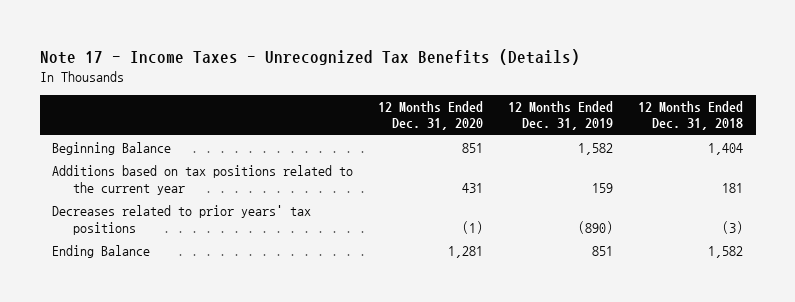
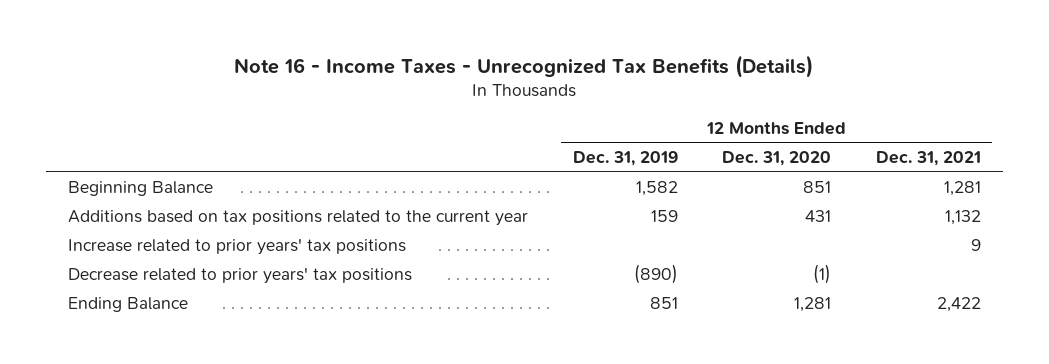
- Note 17 - Income Taxes - Unrecognized Tax Benefits (Details)
+ Note 16 - Income Taxes - Unrecognized Tax Benefits (Details)
- | 12 Months Ended Dec. 31, 2020 | 12 Months Ended Dec. 31, 2019 | 12 Months Ended Dec. 31, 2018
+ | 12 Months Ended Dec. 31, 2019 | 12 Months Ended Dec. 31, 2020 | 12 Months Ended Dec. 31, 2021
- Decreases related to prior years' tax positions | (1) | (890) | (3)
+ Increase related to prior years' tax positions | | | 9
+ Decrease related to prior years' tax positions | (890) | (1) |

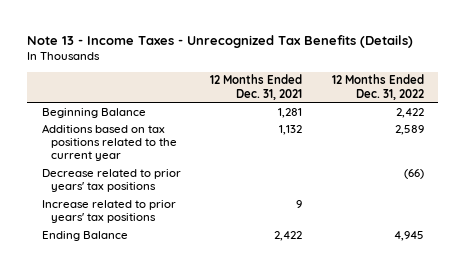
- Note 16 - Income Taxes - Unrecognized Tax Benefits (Details)
+ Note 13 - Income Taxes - Unrecognized Tax Benefits (Details)
- | 12 Months Ended Dec. 31, 2019 | 12 Months Ended Dec. 31, 2020 | 12 Months Ended Dec. 31, 2021
+ | 12 Months Ended Dec. 31, 2021 | 12 Months Ended Dec. 31, 2022
moved down: Increase related to prior years' tax positions | 9 |

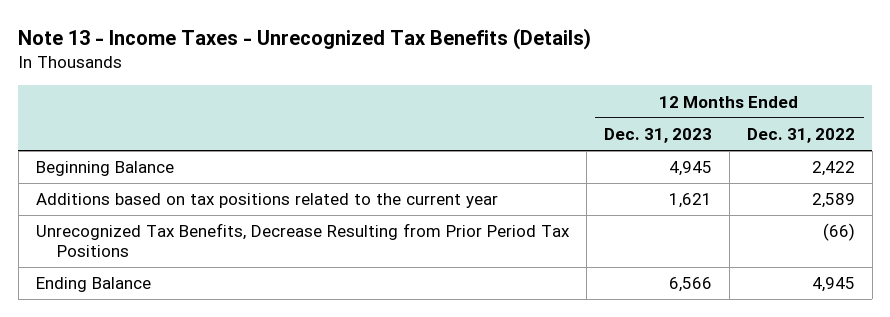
- | 12 Months Ended Dec. 31, 2021 | 12 Months Ended Dec. 31, 2022
+ | 12 Months Ended Dec. 31, 2023 | 12 Months Ended Dec. 31, 2022
- Decrease related to prior years' tax positions | | (66)
- Increase related to prior years' tax positions | 9 |
+ Unrecognized Tax Benefits, Decrease Resulting from Prior Period Tax Positions | | (66)

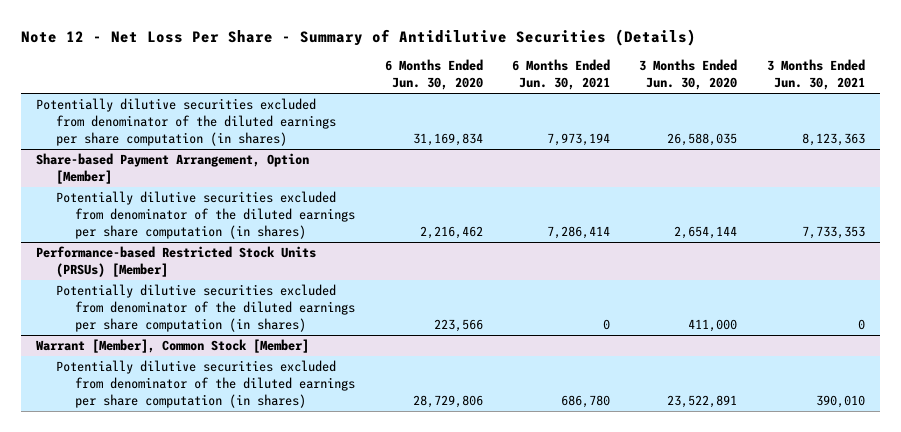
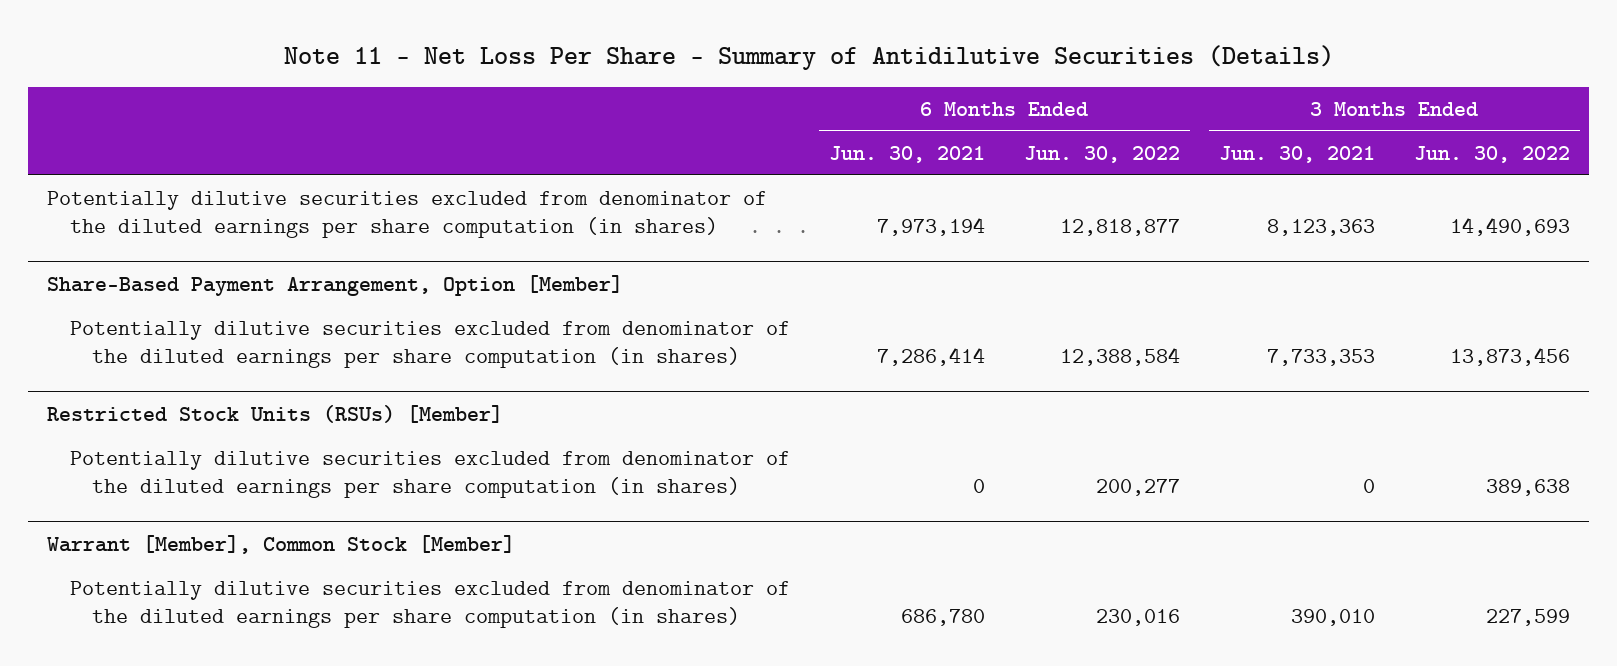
- Note 12 - Net Loss Per Share - Summary of Antidilutive Securities (Details)
+ Note 11 - Net Loss Per Share - Summary of Antidilutive Securities (Details)
- | 6 Months Ended Jun. 30, 2020 | 6 Months Ended Jun. 30, 2021 | 3 Months Ended Jun. 30, 2020 | 3 Months Ended Jun. 30, 2021
+ | 6 Months Ended Jun. 30, 2021 | 6 Months Ended Jun. 30, 2022 | 3 Months Ended Jun. 30, 2021 | 3 Months Ended Jun. 30, 2022
- Share-based Payment Arrangement, Option [Member]
+ Share-Based Payment Arrangement, Option [Member]
- Performance-based Restricted Stock Units (PRSUs) [Member]
+ Restricted Stock Units (RSUs) [Member]

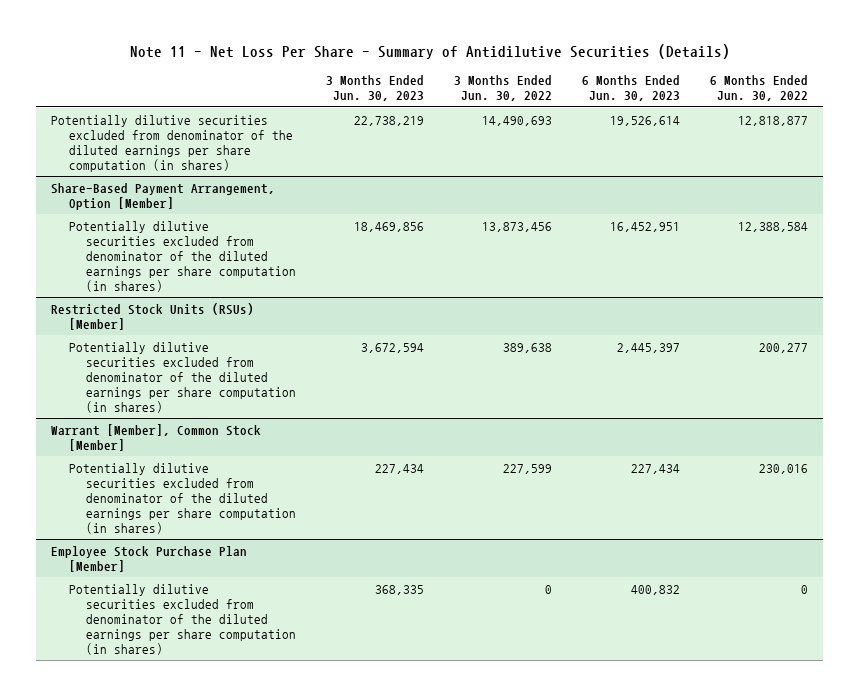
- | 6 Months Ended Jun. 30, 2021 | 6 Months Ended Jun. 30, 2022 | 3 Months Ended Jun. 30, 2021 | 3 Months Ended Jun. 30, 2022
+ | 3 Months Ended Jun. 30, 2023 | 3 Months Ended Jun. 30, 2022 | 6 Months Ended Jun. 30, 2023 | 6 Months Ended Jun. 30, 2022
+ Employee Stock Purchase Plan [Member]
+ Potentially dilutive securities excluded from denominator of the diluted earnings per share computation (in shares) | 368,335 | 0 | 400,832 | 0

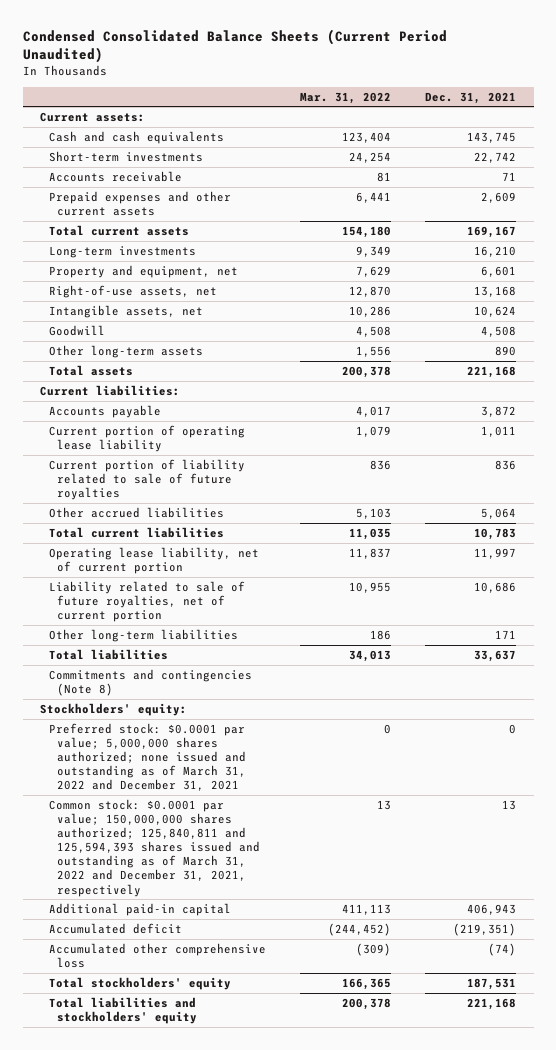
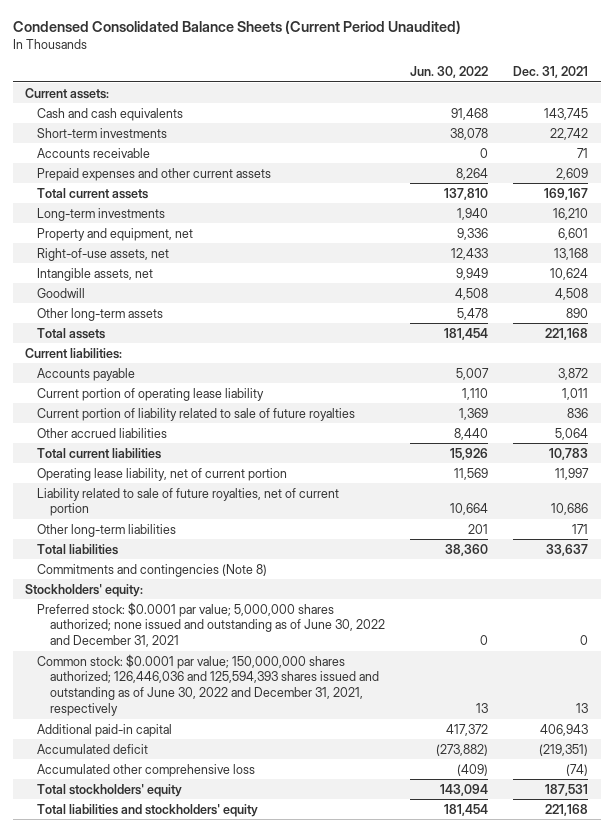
- | Mar. 31, 2022 | Dec. 31, 2021
+ | Jun. 30, 2022 | Dec. 31, 2021
- Preferred stock: $0.0001 par value; 5,000,000 shares authorized; none issued and outstanding as of March 31, 2022 and December 31, 2021 | 0 | 0
- Common stock: $0.0001 par value; 150,000,000 shares authorized; 125,840,811 and 125,594,393 shares issued and outstanding as of March 31, 2022 and December 31, 2021, respectively | 13 | 13
+ Preferred stock: $0.0001 par value; 5,000,000 shares authorized; none issued and outstanding as of June 30, 2022 and December 31, 2021 | 0 | 0
+ Common stock: $0.0001 par value; 150,000,000 shares authorized; 126,446,036 and 125,594,393 shares issued and outstanding as of June 30, 2022 and December 31, 2021, respectively | 13 | 13

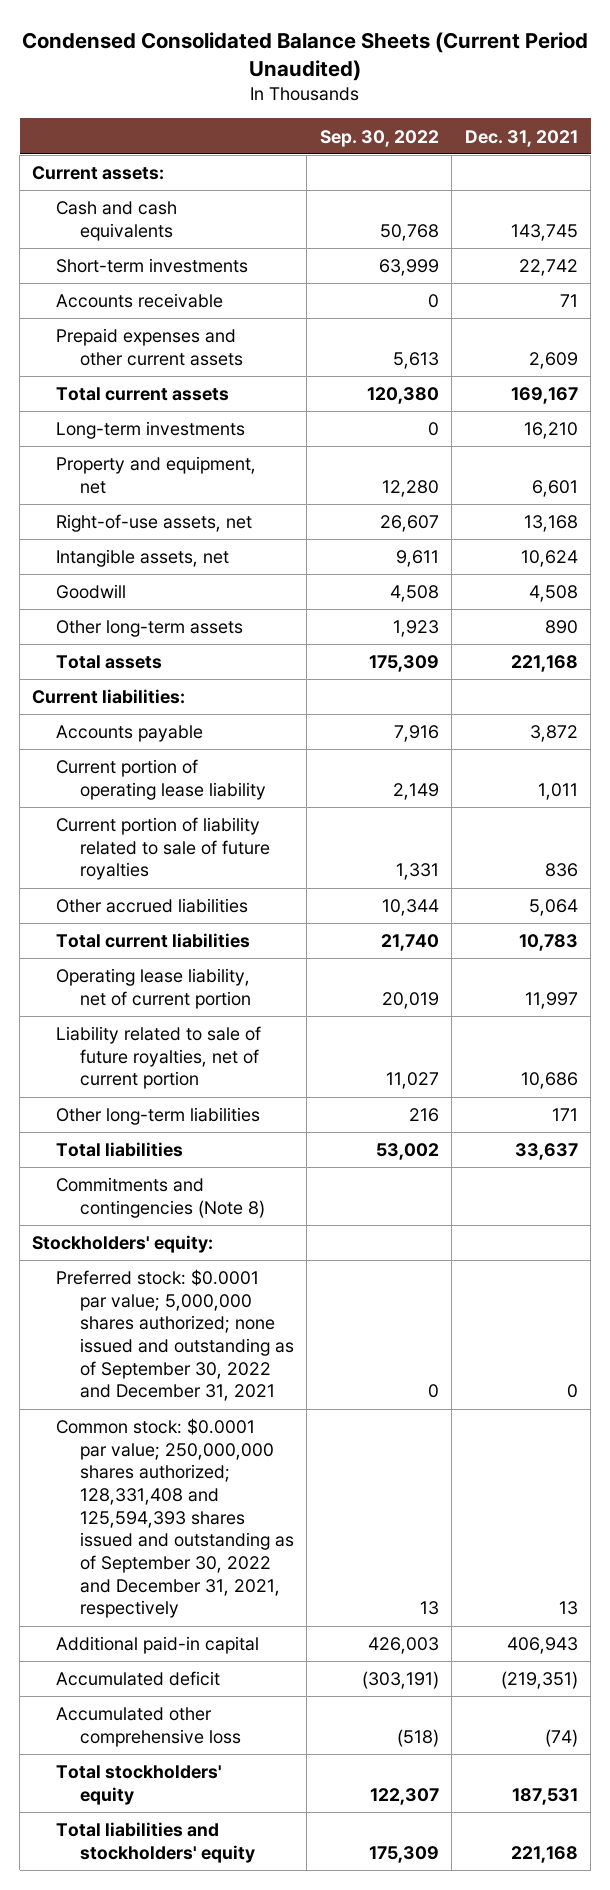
- | Jun. 30, 2022 | Dec. 31, 2021
+ | Sep. 30, 2022 | Dec. 31, 2021
- Preferred stock: $0.0001 par value; 5,000,000 shares authorized; none issued and outstanding as of June 30, 2022 and December 31, 2021 | 0 | 0
- Common stock: $0.0001 par value; 150,000,000 shares authorized; 126,446,036 and 125,594,393 shares issued and outstanding as of June 30, 2022 and December 31, 2021, respectively | 13 | 13
+ Preferred stock: $0.0001 par value; 5,000,000 shares authorized; none issued and outstanding as of September 30, 2022 and December 31, 2021 | 0 | 0
+ Common stock: $0.0001 par value; 250,000,000 shares authorized; 128,331,408 and 125,594,393 shares issued and outstanding as of September 30, 2022 and December 31, 2021, respectively | 13 | 13

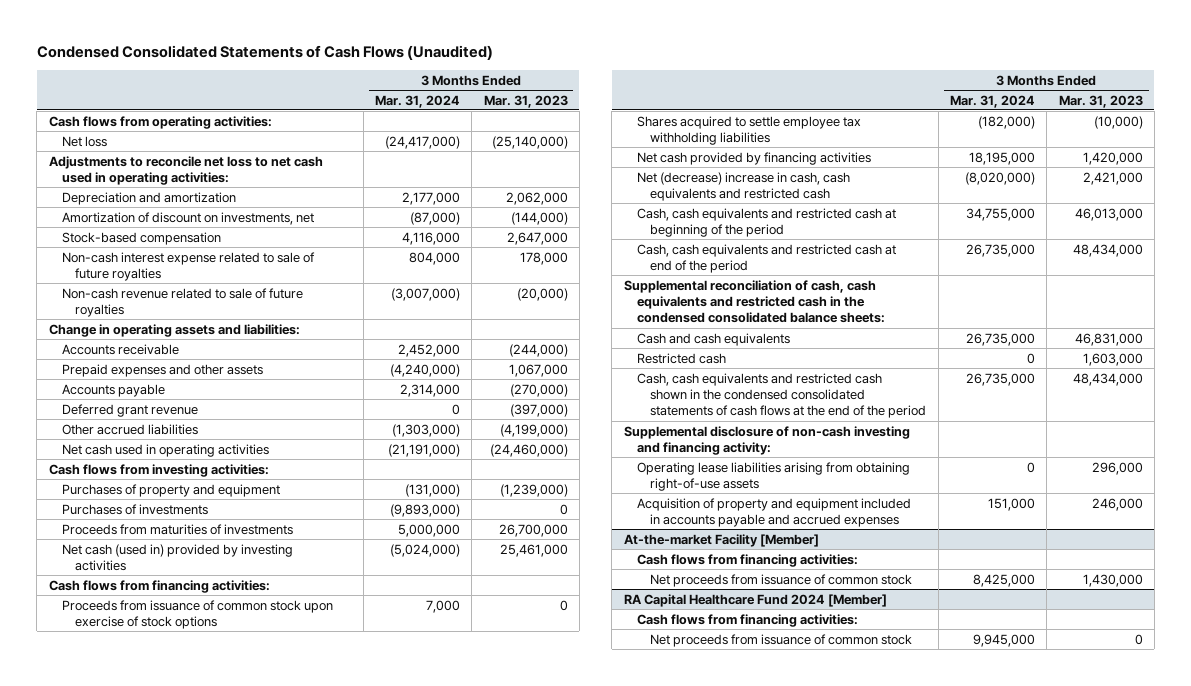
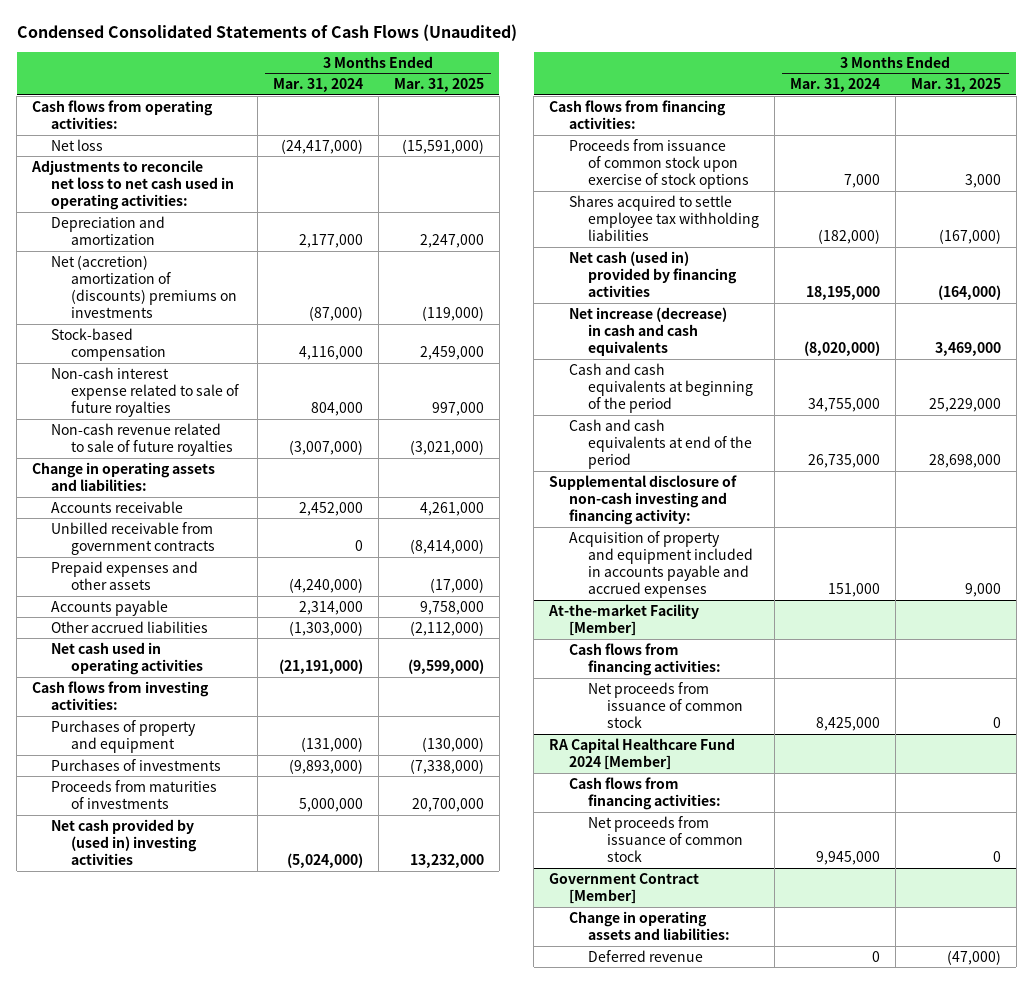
- | 3 Months Ended Mar. 31, 2024 | 3 Months Ended Mar. 31, 2023
+ | 3 Months Ended Mar. 31, 2024 | 3 Months Ended Mar. 31, 2025
- Amortization of discount on investments, net | (87,000) | (144,000)
+ Net (accretion) amortization of (discounts) premiums on investments | (87,000) | (119,000)
+ Unbilled receivable from government contracts | 0 | (8,414,000)
- Deferred grant revenue | 0 | (397,000)
- Net cash (used in) provided by investing activities | (5,024,000) | 25,461,000
+ Net cash provided by (used in) investing activities | (5,024,000) | 13,232,000
- Net cash provided by financing activities | 18,195,000 | 1,420,000
- Net (decrease) increase in cash, cash equivalents and restricted cash | (8,020,000) | 2,421,000
- Cash, cash equivalents and restricted cash at beginning of the period | 34,755,000 | 46,013,000
- Cash, cash equivalents and restricted cash at end of the period | 26,735,000 | 48,434,000
- Supplemental reconciliation of cash, cash equivalents and restricted cash in the condensed consolidated balance sheets:
- Cash and cash equivalents | 26,735,000 | 46,831,000
- Restricted cash | 0 | 1,603,000
- Cash, cash equivalents and restricted cash shown in the condensed consolidated statements of cash flows at the end of the period | 26,735,000 | 48,434,000
+ Net cash (used in) provided by financing activities | 18,195,000 | (164,000)
+ Net increase (decrease) in cash and cash equivalents | (8,020,000) | 3,469,000
+ Cash and cash equivalents at beginning of the period | 34,755,000 | 25,229,000
+ Cash and cash equivalents at end of the period | 26,735,000 | 28,698,000
- Operating lease liabilities arising from obtaining right-of-use assets | 0 | 296,000
+ Government Contract [Member]
+ Change in operating assets and liabilities:
+ Deferred revenue | 0 | (47,000)

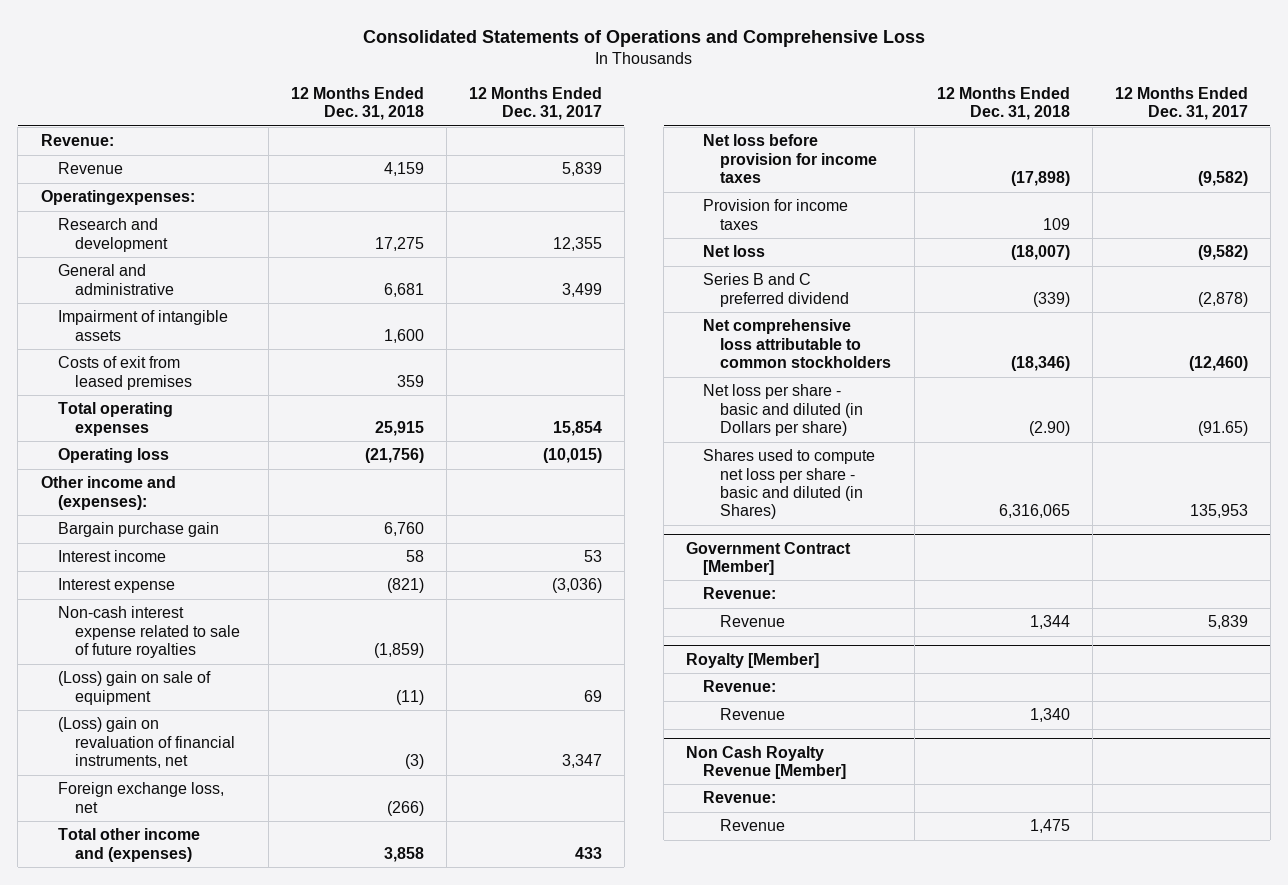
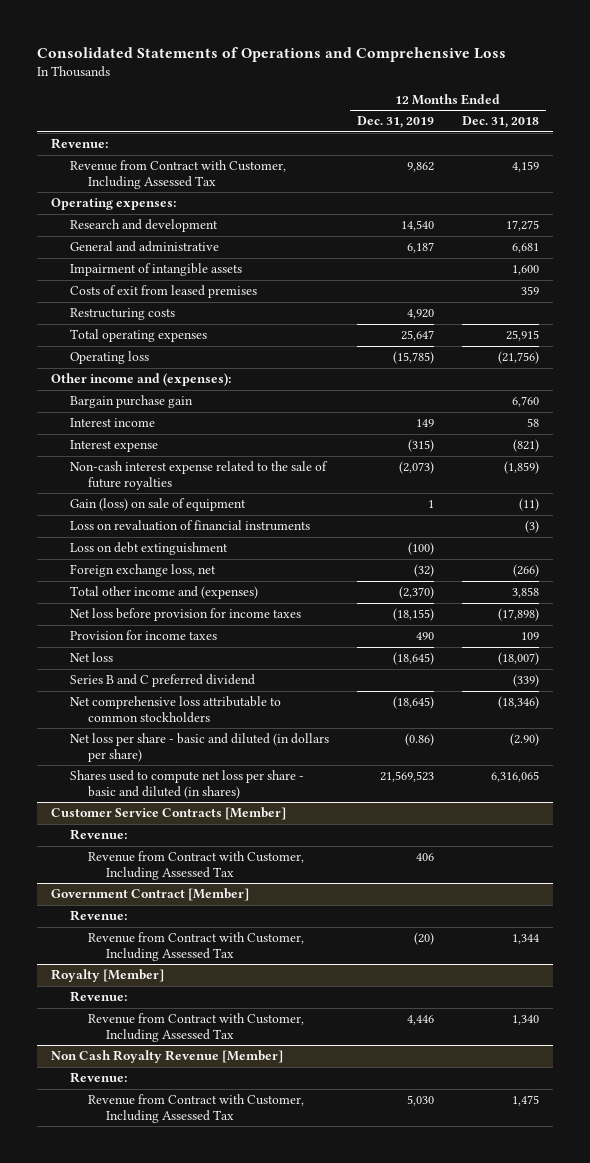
- | 12 Months Ended Dec. 31, 2018 | 12 Months Ended Dec. 31, 2017
+ | 12 Months Ended Dec. 31, 2019 | 12 Months Ended Dec. 31, 2018
- Revenue | 4,159 | 5,839
- Operatingexpenses:
+ Revenue from Contract with Customer, Including Assessed Tax | 9,862 | 4,159
+ Operating expenses:
+ Restructuring costs | 4,920 |
- Non-cash interest expense related to sale of future royalties | (1,859) |
- (Loss) gain on sale of equipment | (11) | 69
- (Loss) gain on revaluation of financial instruments, net | (3) | 3,347
+ Non-cash interest expense related to the sale of future royalties | (2,073) | (1,859)
+ Gain (loss) on sale of equipment | 1 | (11)
+ Loss on revaluation of financial instruments | | (3)
+ Loss on debt extinguishment | (100) |
- Net loss per share - basic and diluted (in Dollars per share) | (2.90) | (91.65)
- Shares used to compute net loss per share - basic and diluted (in Shares) | 6,316,065 | 135,953
+ Net loss per share - basic and diluted (in dollars per share) | (0.86) | (2.90)
+ Shares used to compute net loss per share - basic and diluted (in shares) | 21,569,523 | 6,316,065
+ Customer Service Contracts [Member]
+ Revenue:
+ Revenue from Contract with Customer, Including Assessed Tax | 406 |
@ Government Contract [Member]
- Revenue | 1,344 | 5,839
+ Revenue from Contract with Customer, Including Assessed Tax | (20) | 1,344
@ Royalty [Member]
- Revenue | 1,340 |
+ Revenue from Contract with Customer, Including Assessed Tax | 4,446 | 1,340
@ Non Cash Royalty Revenue [Member]
- Revenue | 1,475 |
+ Revenue from Contract with Customer, Including Assessed Tax | 5,030 | 1,475

